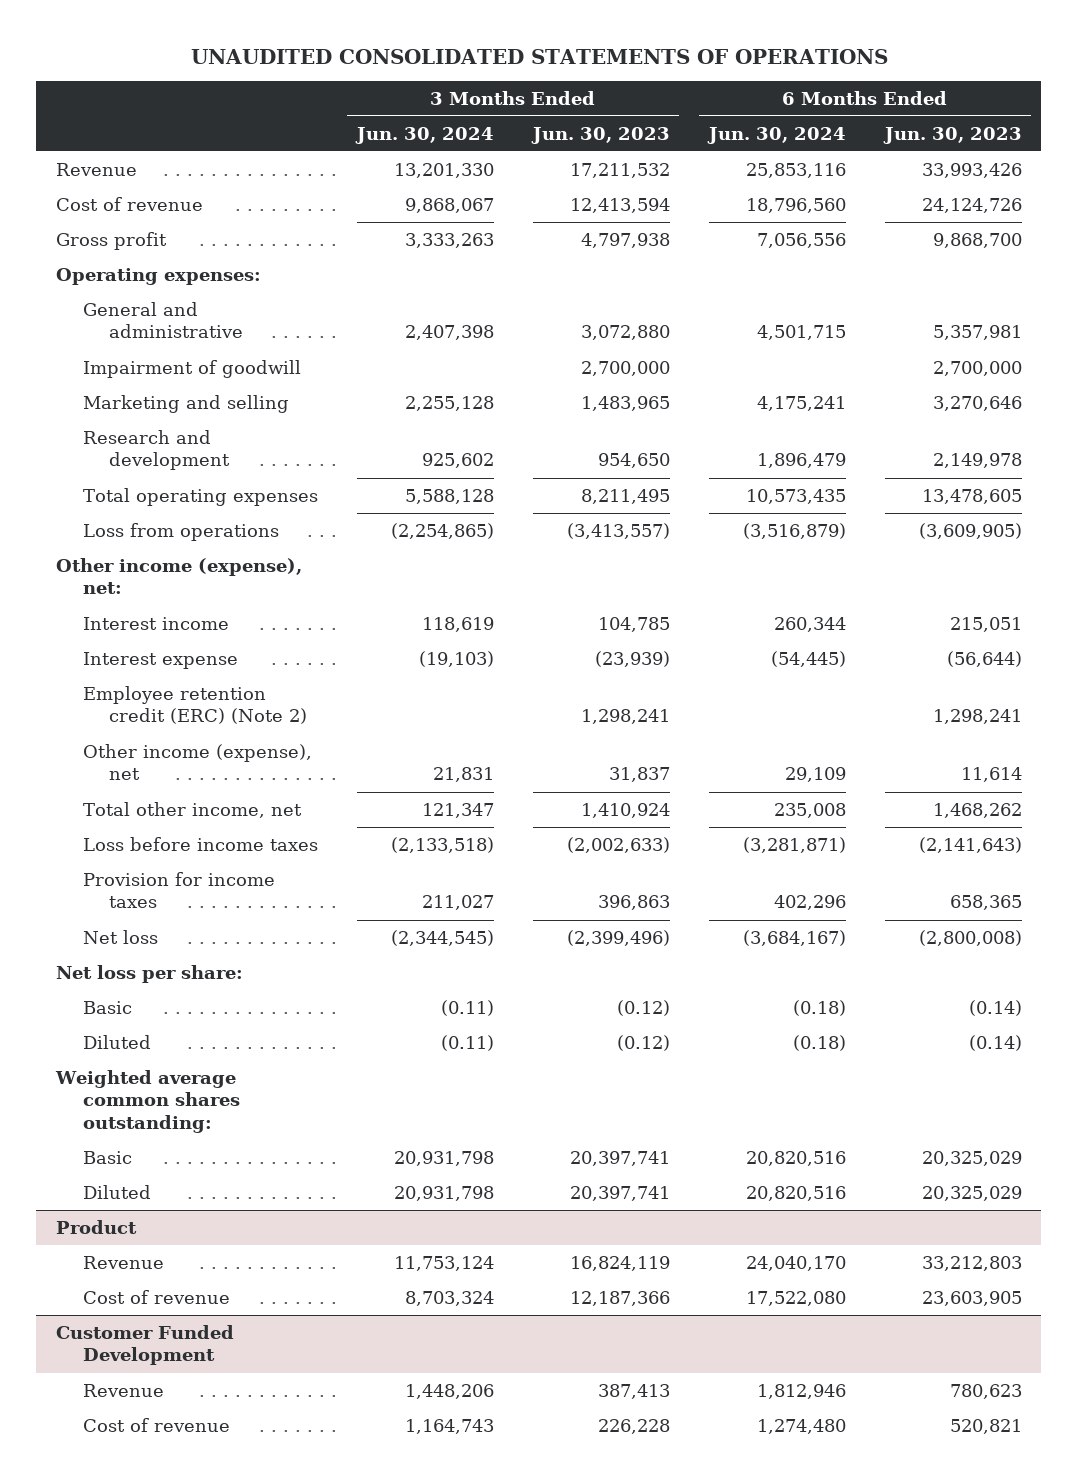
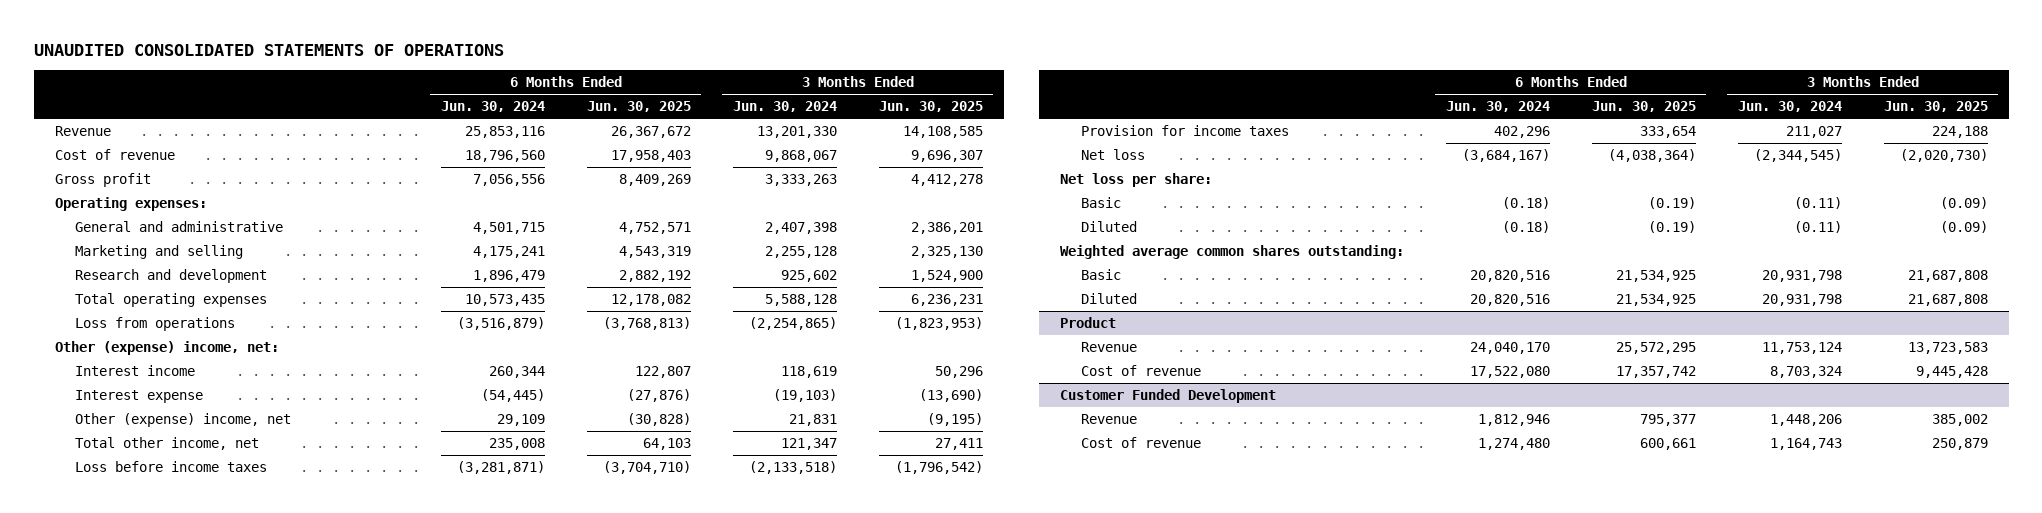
- | 3 Months Ended Jun. 30, 2024 | 3 Months Ended Jun. 30, 2023 | 6 Months Ended Jun. 30, 2024 | 6 Months Ended Jun. 30, 2023
+ | 6 Months Ended Jun. 30, 2024 | 6 Months Ended Jun. 30, 2025 | 3 Months Ended Jun. 30, 2024 | 3 Months Ended Jun. 30, 2025
- Impairment of goodwill | | 2,700,000 | | 2,700,000
- Other income (expense), net:
+ Other (expense) income, net:
- Employee retention credit (ERC) (Note 2) | | 1,298,241 | | 1,298,241
- Other income (expense), net | 21,831 | 31,837 | 29,109 | 11,614
+ Other (expense) income, net | 29,109 | (30,828) | 21,831 | (9,195)

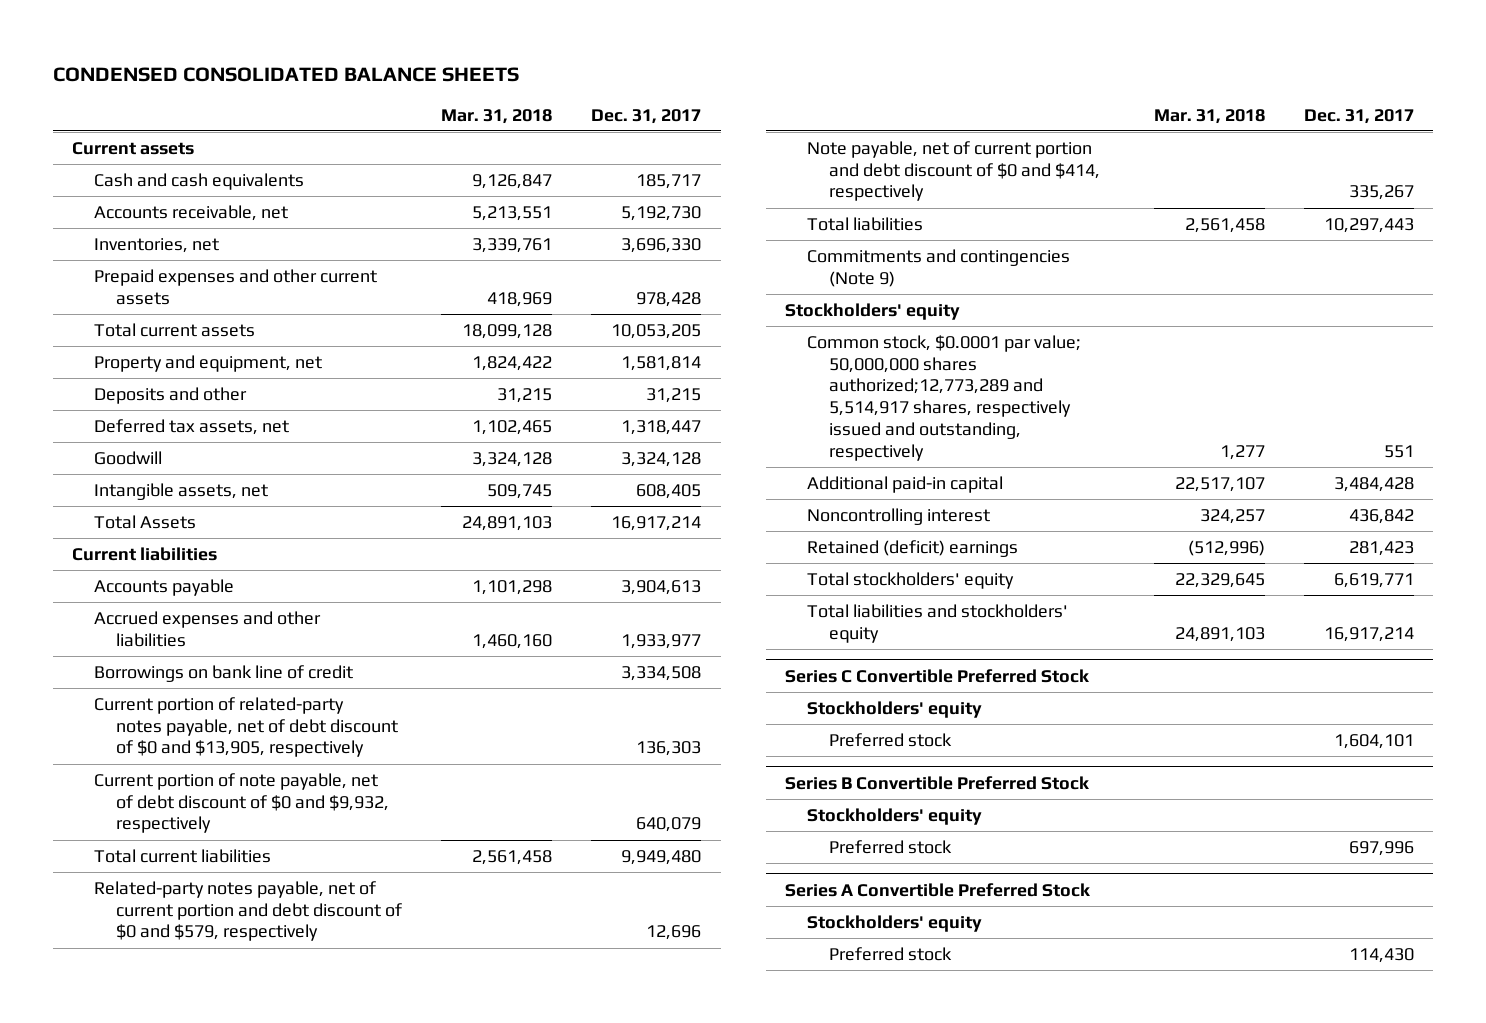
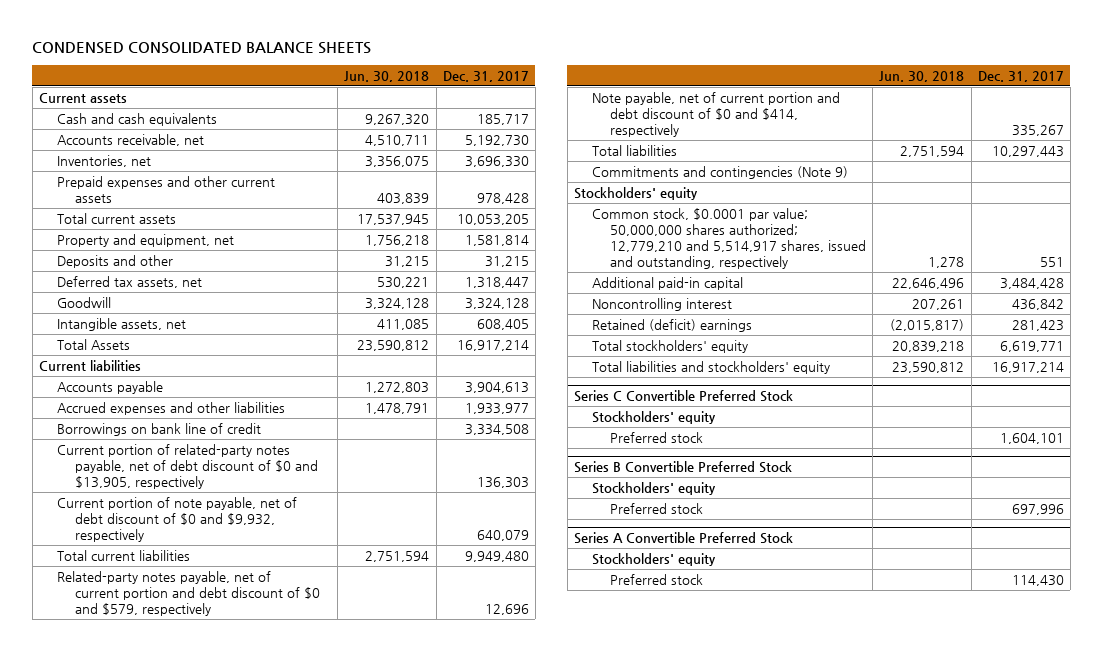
- | Mar. 31, 2018 | Dec. 31, 2017
+ | Jun. 30, 2018 | Dec. 31, 2017
- Common stock, $0.0001 par value; 50,000,000 shares authorized;12,773,289 and 5,514,917 shares, respectively issued and outstanding, respectively | 1,277 | 551
+ Common stock, $0.0001 par value; 50,000,000 shares authorized; 12,779,210 and 5,514,917 shares, issued and outstanding, respectively | 1,278 | 551

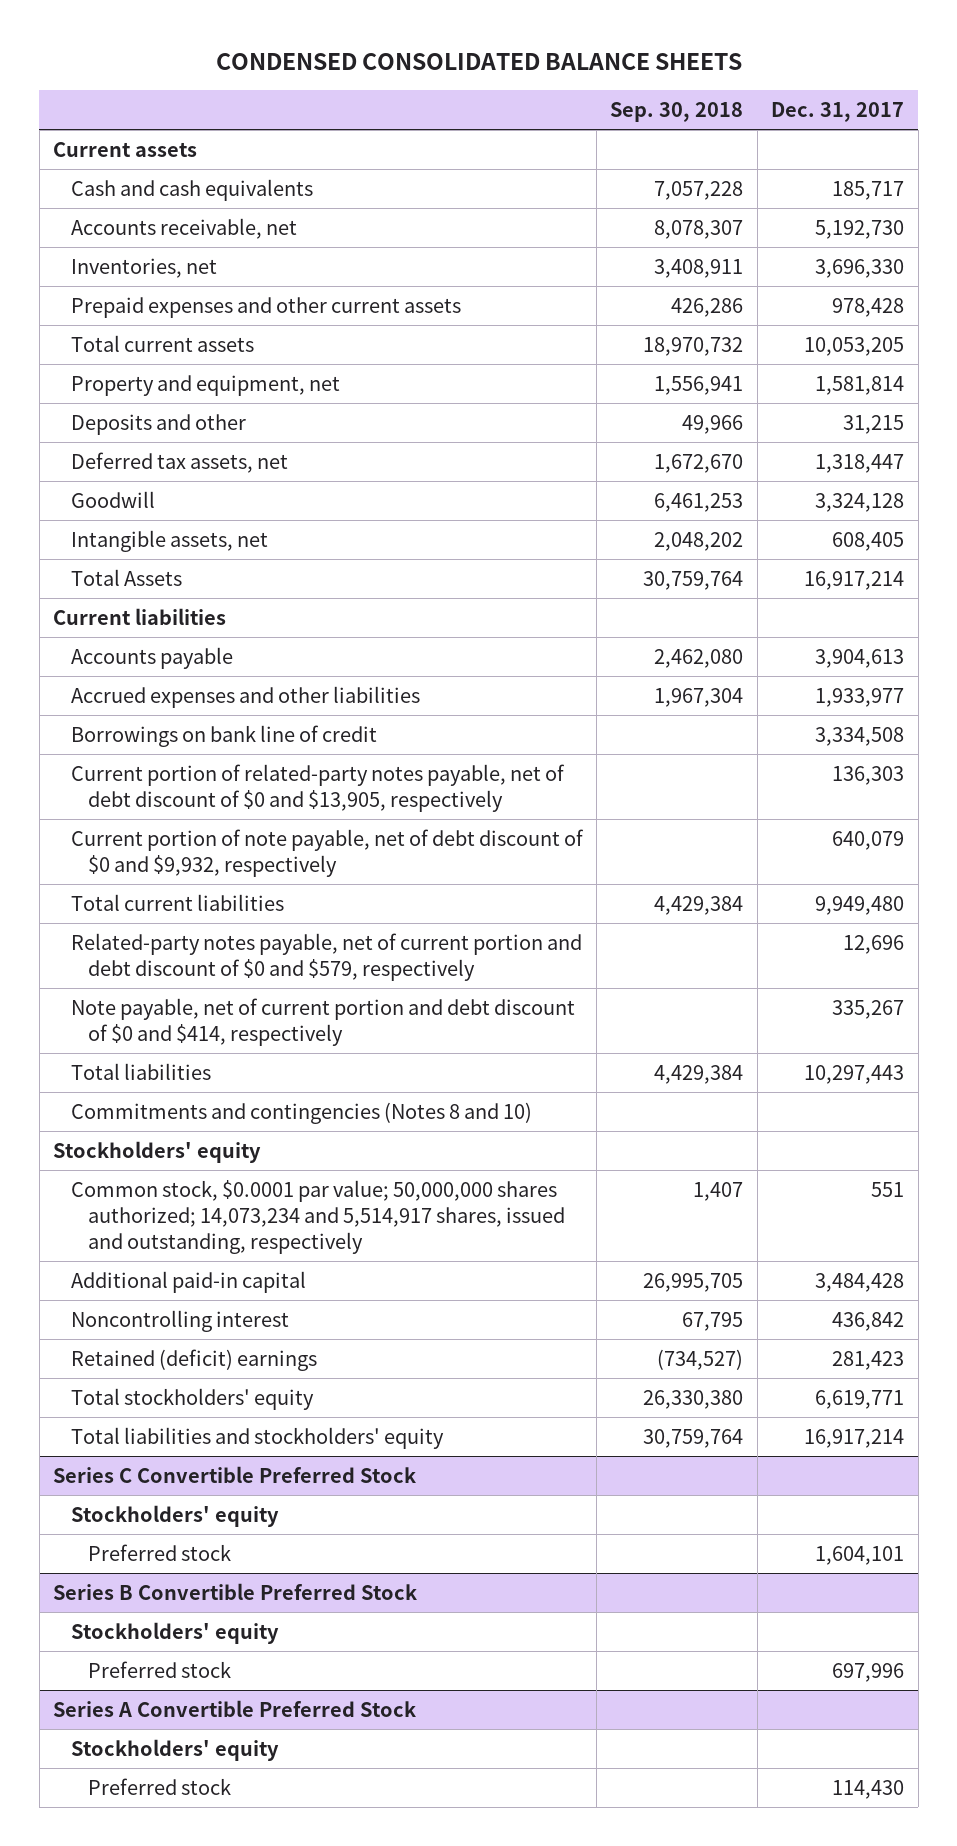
- | Jun. 30, 2018 | Dec. 31, 2017
+ | Sep. 30, 2018 | Dec. 31, 2017
- Commitments and contingencies (Note 9)
+ Commitments and contingencies (Notes 8 and 10)
- Common stock, $0.0001 par value; 50,000,000 shares authorized; 12,779,210 and 5,514,917 shares, issued and outstanding, respectively | 1,278 | 551
+ Common stock, $0.0001 par value; 50,000,000 shares authorized; 14,073,234 and 5,514,917 shares, issued and outstanding, respectively | 1,407 | 551

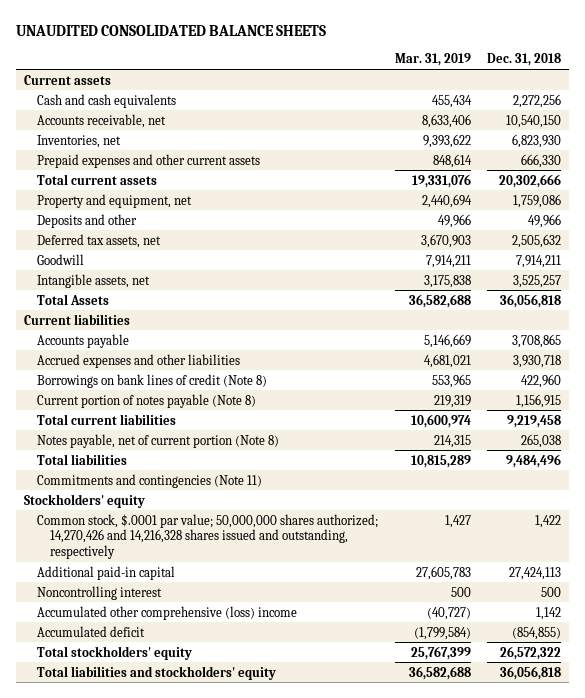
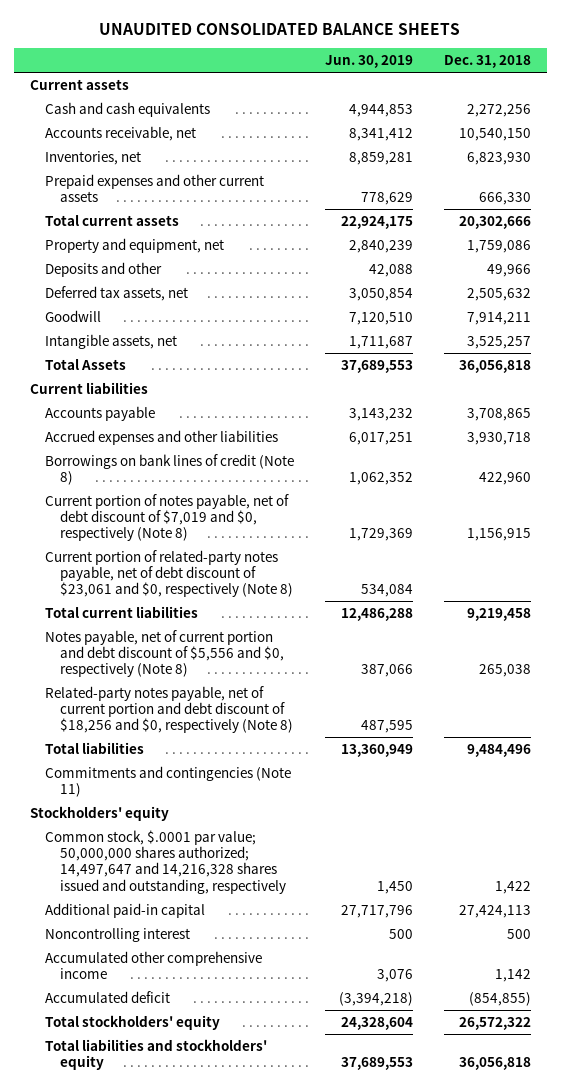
- | Mar. 31, 2019 | Dec. 31, 2018
+ | Jun. 30, 2019 | Dec. 31, 2018
- Current portion of notes payable (Note 8) | 219,319 | 1,156,915
+ Current portion of notes payable, net of debt discount of $7,019 and $0, respectively (Note 8) | 1,729,369 | 1,156,915
+ Current portion of related-party notes payable, net of debt discount of $23,061 and $0, respectively (Note 8) | 534,084 |
- Notes payable, net of current portion (Note 8) | 214,315 | 265,038
+ Notes payable, net of current portion and debt discount of $5,556 and $0, respectively (Note 8) | 387,066 | 265,038
+ Related-party notes payable, net of current portion and debt discount of $18,256 and $0, respectively (Note 8) | 487,595 |
- Common stock, $.0001 par value; 50,000,000 shares authorized; 14,270,426 and 14,216,328 shares issued and outstanding, respectively | 1,427 | 1,422
+ Common stock, $.0001 par value; 50,000,000 shares authorized; 14,497,647 and 14,216,328 shares issued and outstanding, respectively | 1,450 | 1,422
- Accumulated other comprehensive (loss) income | (40,727) | 1,142
+ Accumulated other comprehensive income | 3,076 | 1,142

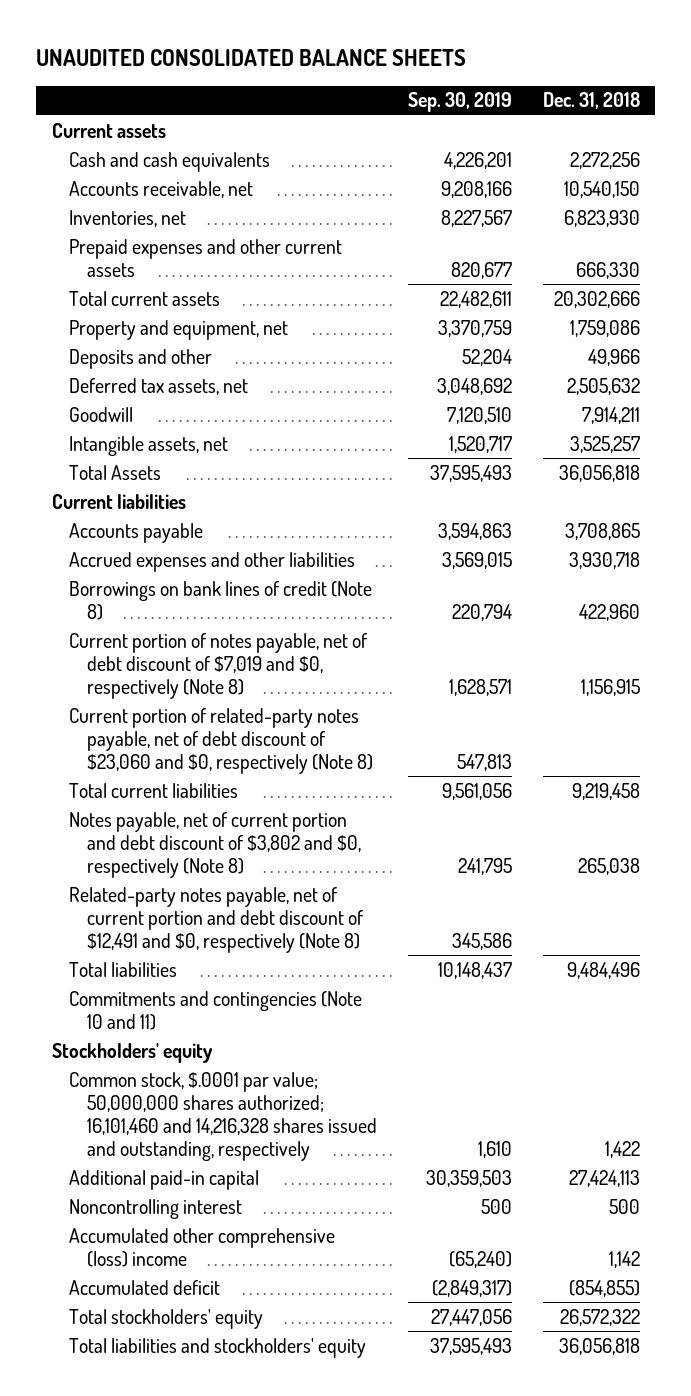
- | Jun. 30, 2019 | Dec. 31, 2018
+ | Sep. 30, 2019 | Dec. 31, 2018
- Current portion of related-party notes payable, net of debt discount of $23,061 and $0, respectively (Note 8) | 534,084 |
+ Current portion of related-party notes payable, net of debt discount of $23,060 and $0, respectively (Note 8) | 547,813 |
- Notes payable, net of current portion and debt discount of $5,556 and $0, respectively (Note 8) | 387,066 | 265,038
- Related-party notes payable, net of current portion and debt discount of $18,256 and $0, respectively (Note 8) | 487,595 |
+ Notes payable, net of current portion and debt discount of $3,802 and $0, respectively (Note 8) | 241,795 | 265,038
+ Related-party notes payable, net of current portion and debt discount of $12,491 and $0, respectively (Note 8) | 345,586 |
- Commitments and contingencies (Note 11)
+ Commitments and contingencies (Note 10 and 11)
- Common stock, $.0001 par value; 50,000,000 shares authorized; 14,497,647 and 14,216,328 shares issued and outstanding, respectively | 1,450 | 1,422
+ Common stock, $.0001 par value; 50,000,000 shares authorized; 16,101,460 and 14,216,328 shares issued and outstanding, respectively | 1,610 | 1,422
- Accumulated other comprehensive income | 3,076 | 1,142
+ Accumulated other comprehensive (loss) income | (65,240) | 1,142

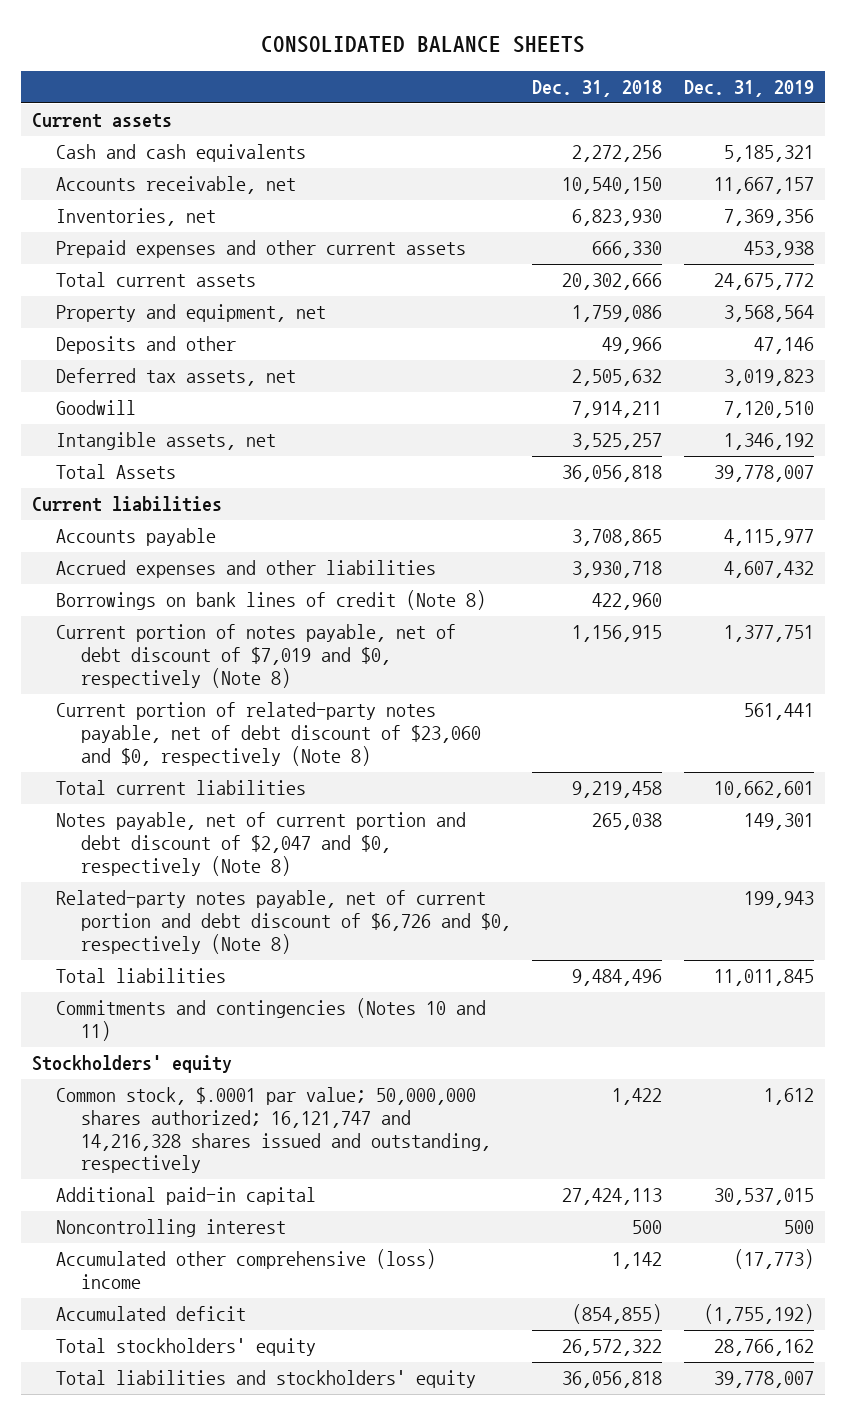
- UNAUDITED CONSOLIDATED BALANCE SHEETS
+ CONSOLIDATED BALANCE SHEETS
- | Sep. 30, 2019 | Dec. 31, 2018
+ | Dec. 31, 2018 | Dec. 31, 2019
- Notes payable, net of current portion and debt discount of $3,802 and $0, respectively (Note 8) | 241,795 | 265,038
- Related-party notes payable, net of current portion and debt discount of $12,491 and $0, respectively (Note 8) | 345,586 |
+ Notes payable, net of current portion and debt discount of $2,047 and $0, respectively (Note 8) | 265,038 | 149,301
+ Related-party notes payable, net of current portion and debt discount of $6,726 and $0, respectively (Note 8) | | 199,943
- Commitments and contingencies (Note 10 and 11)
+ Commitments and contingencies (Notes 10 and 11)
- Common stock, $.0001 par value; 50,000,000 shares authorized; 16,101,460 and 14,216,328 shares issued and outstanding, respectively | 1,610 | 1,422
+ Common stock, $.0001 par value; 50,000,000 shares authorized; 16,121,747 and 14,216,328 shares issued and outstanding, respectively | 1,422 | 1,612

